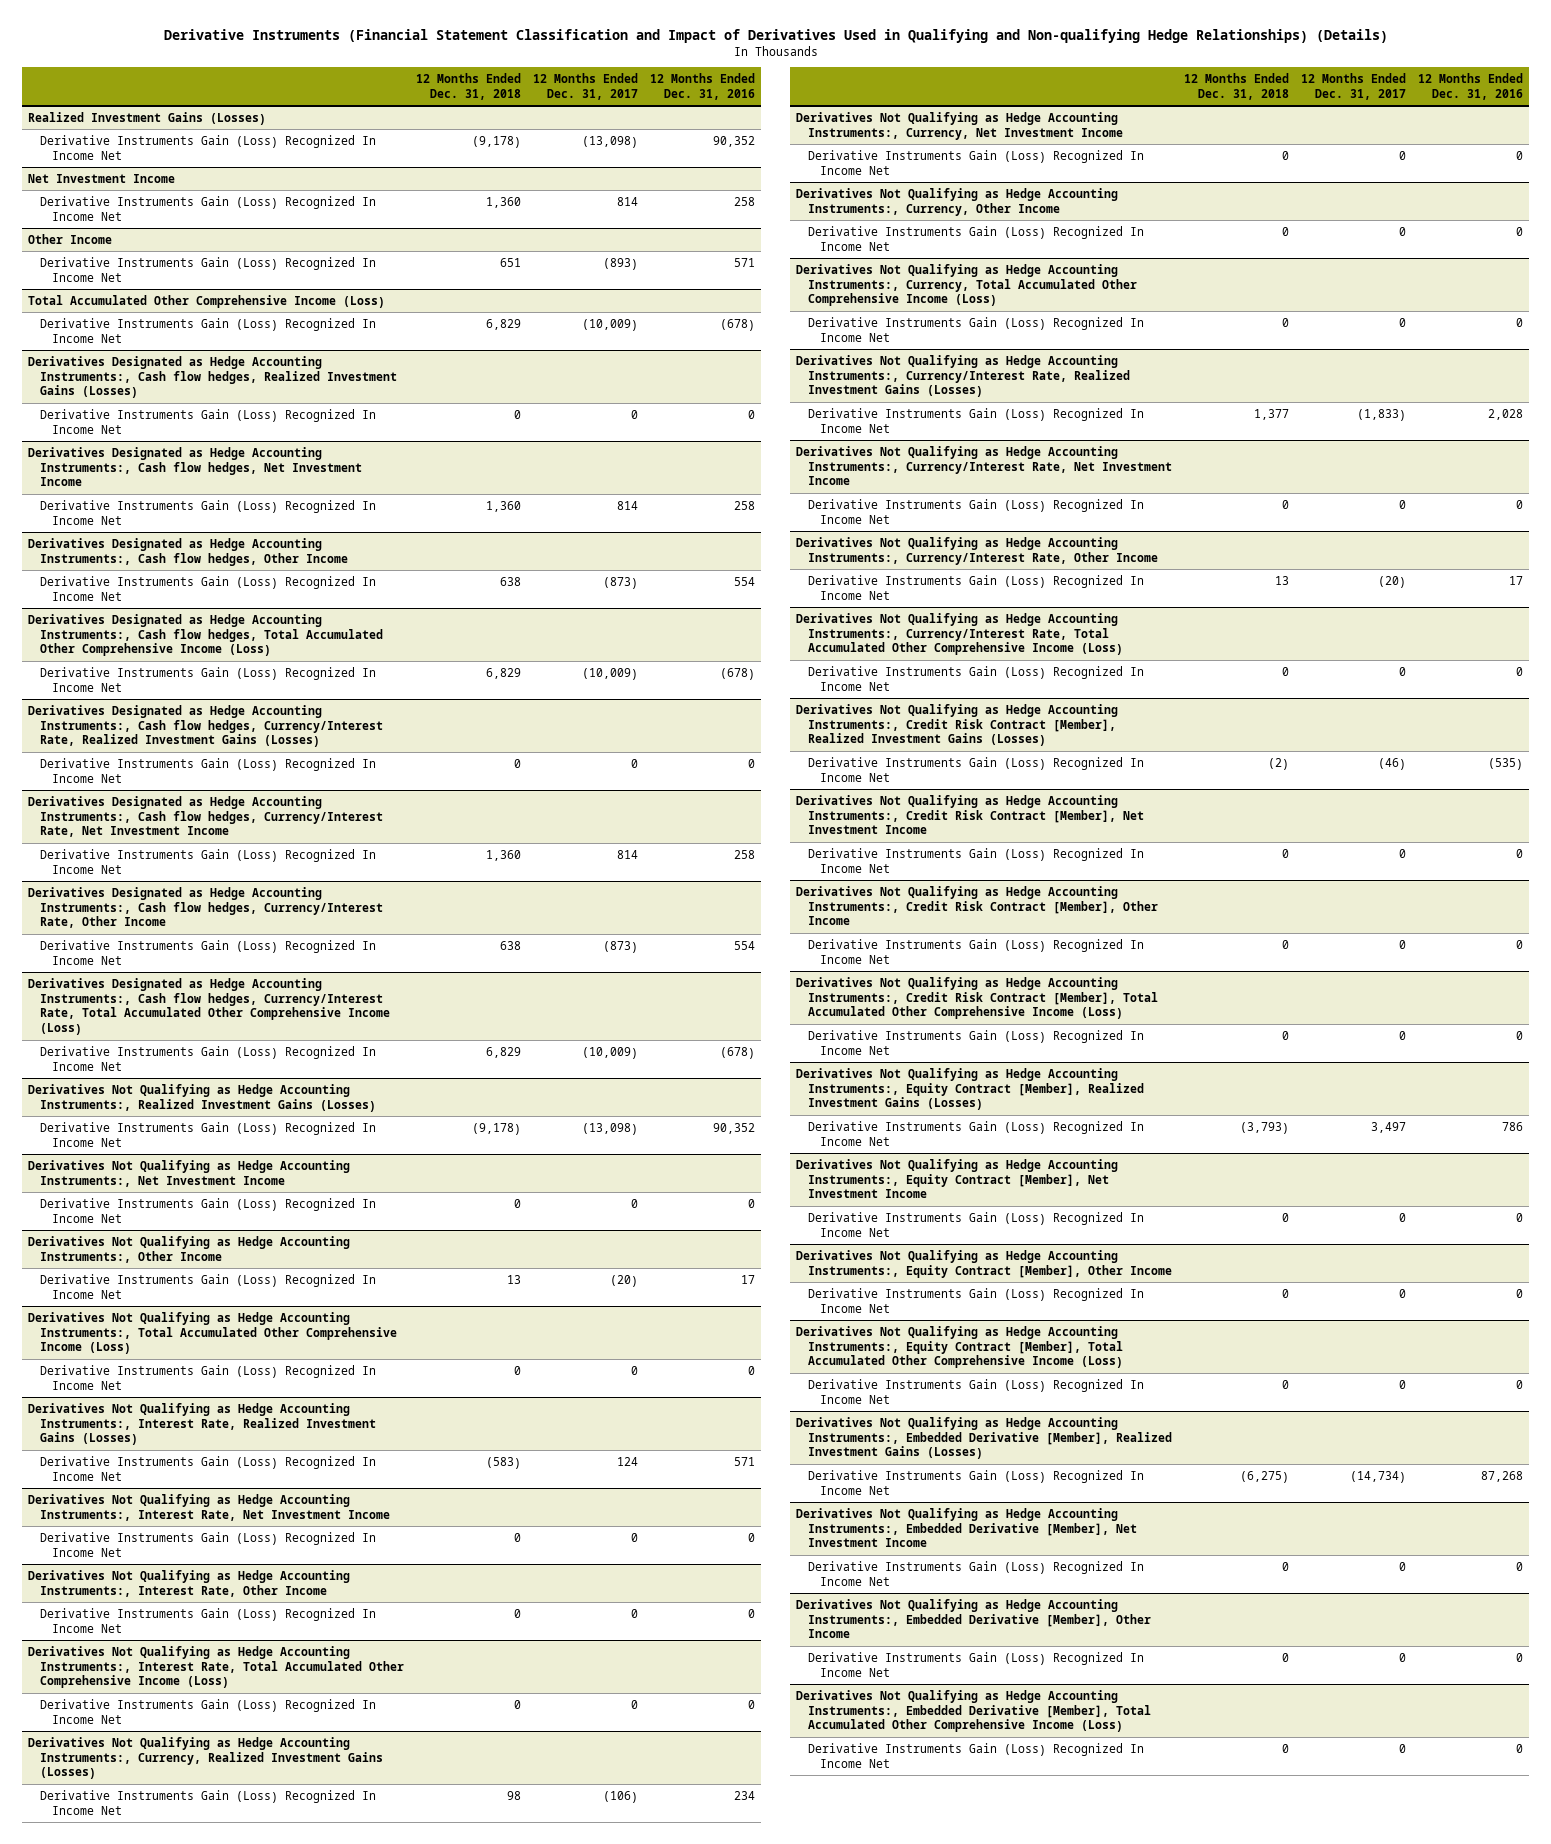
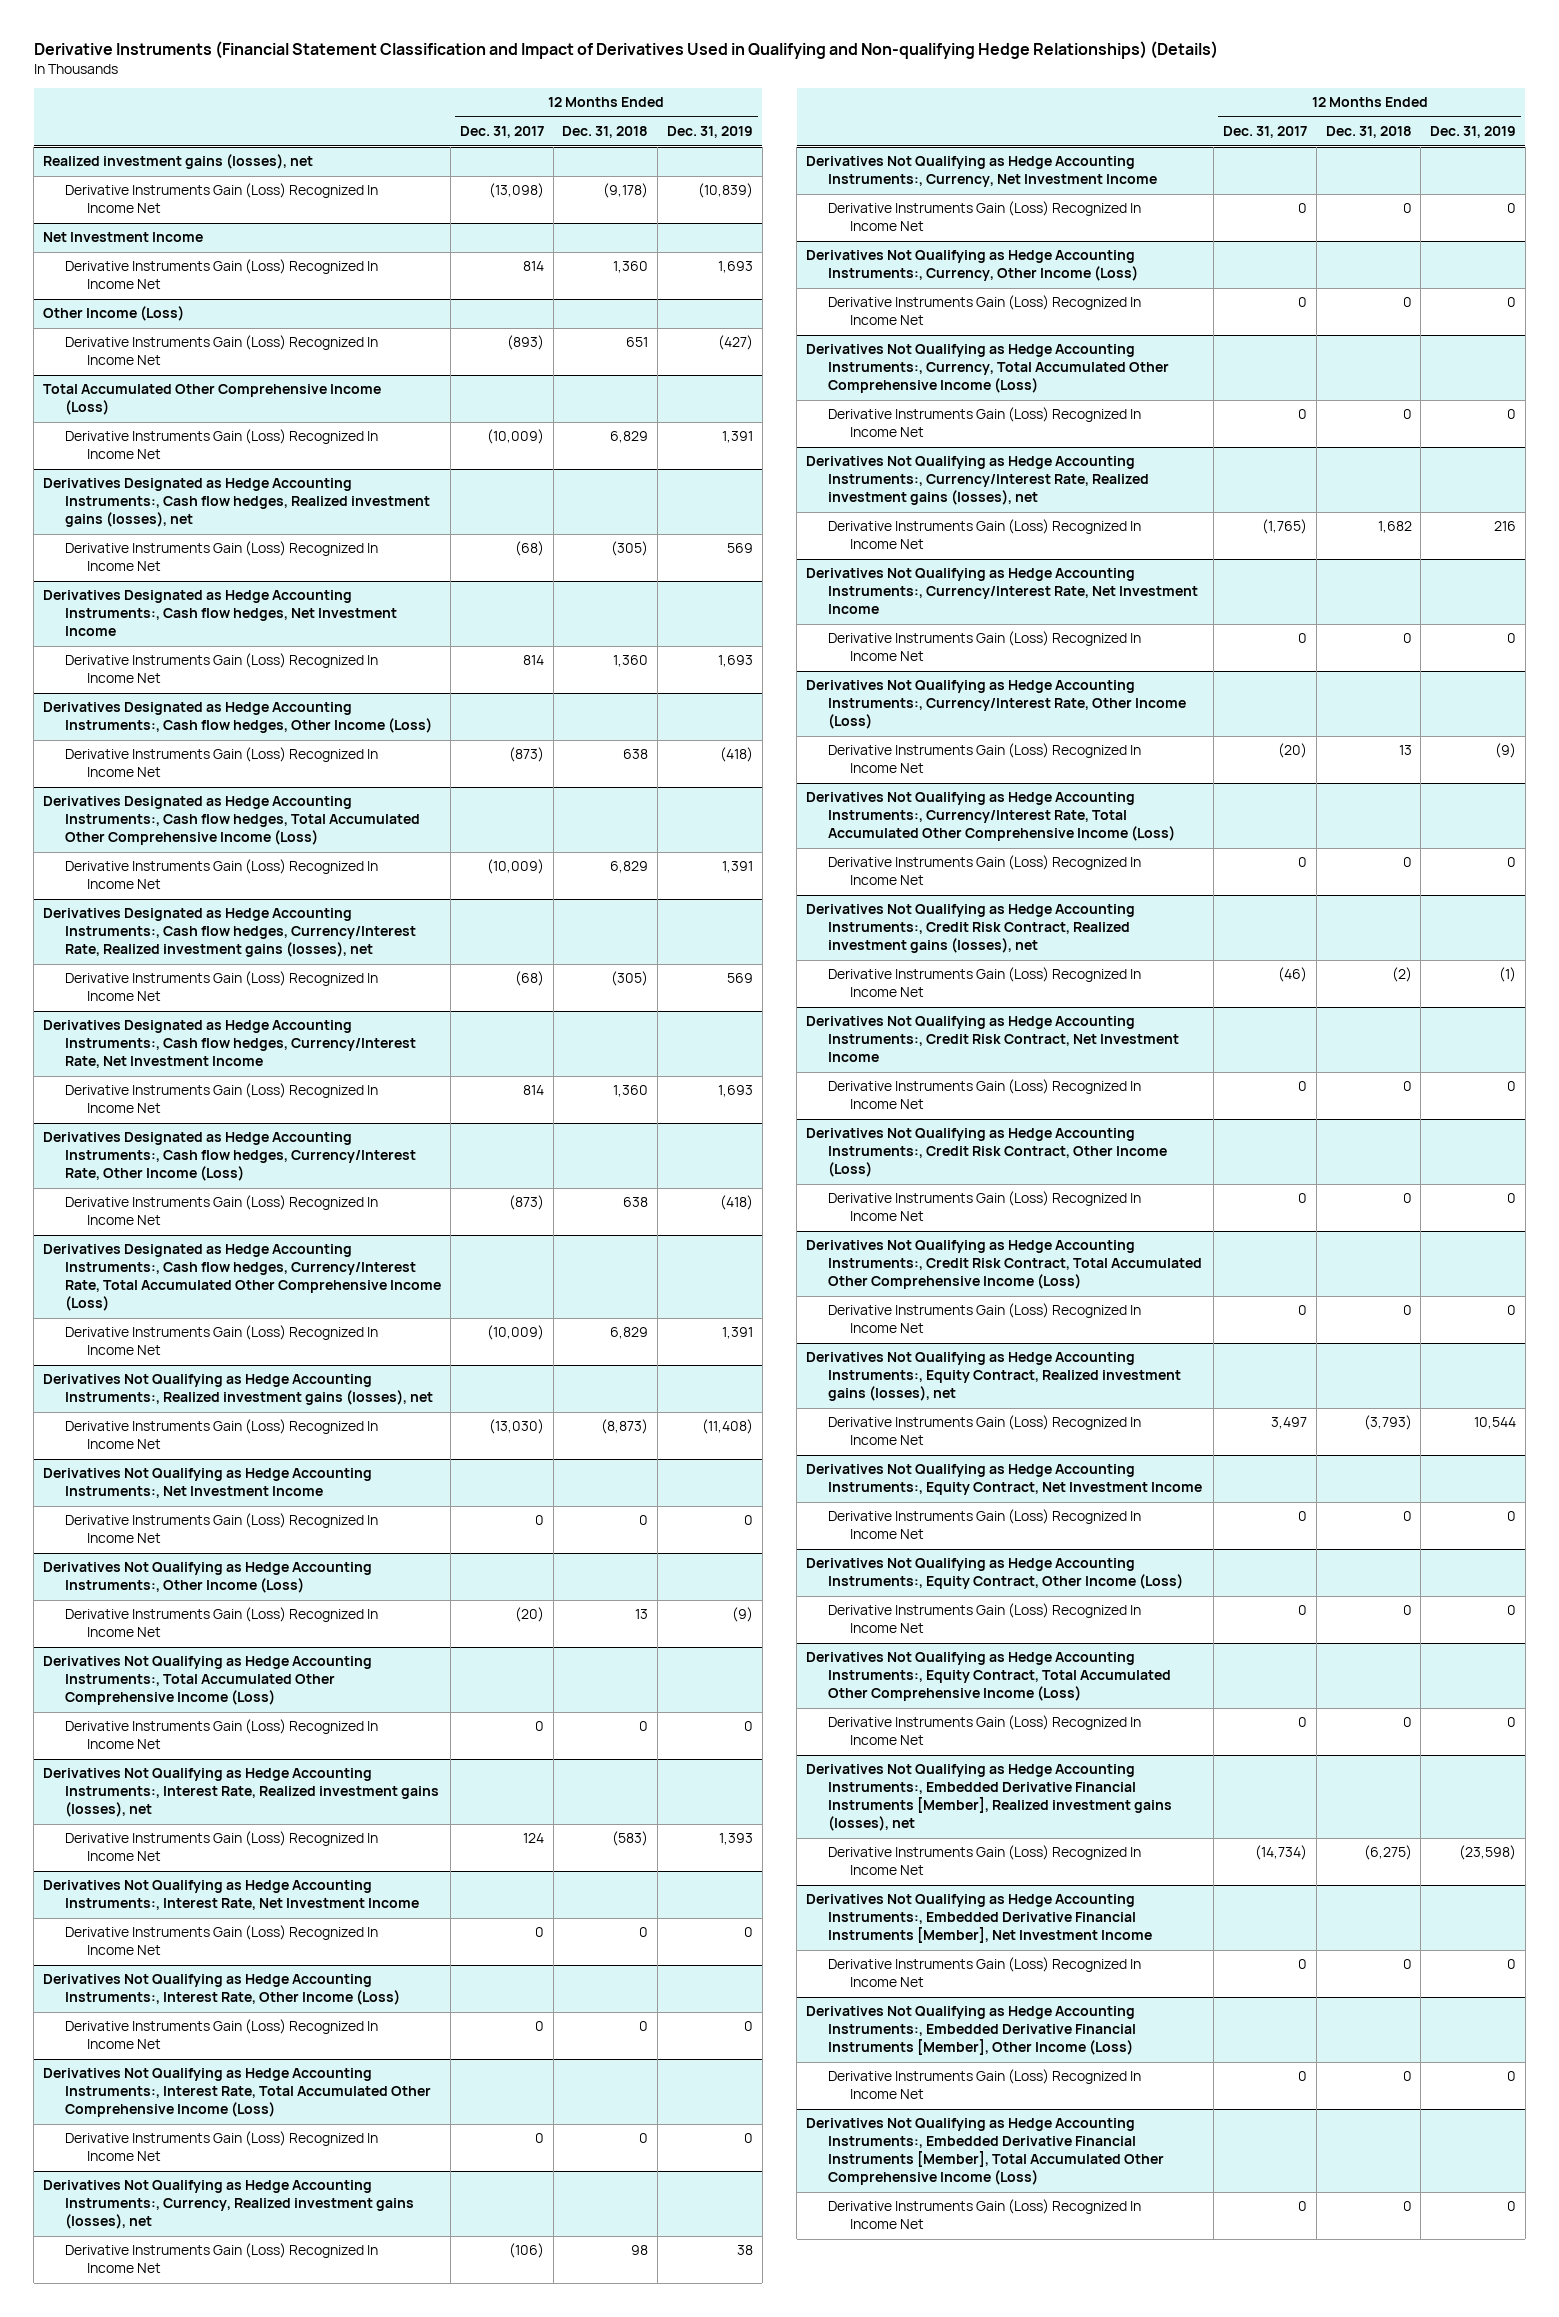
- | 12 Months Ended Dec. 31, 2018 | 12 Months Ended Dec. 31, 2017 | 12 Months Ended Dec. 31, 2016
+ | 12 Months Ended Dec. 31, 2017 | 12 Months Ended Dec. 31, 2018 | 12 Months Ended Dec. 31, 2019
- Realized Investment Gains (Losses)
+ Realized investment gains (losses), net
- Other Income
+ Other Income (Loss)
- Derivatives Designated as Hedge Accounting Instruments:, Cash flow hedges, Realized Investment Gains (Losses)
- Derivative Instruments Gain (Loss) Recognized In Income Net | 0 | 0 | 0
+ Derivatives Designated as Hedge Accounting Instruments:, Cash flow hedges, Realized investment gains (losses), net
+ Derivative Instruments Gain (Loss) Recognized In Income Net | (68) | (305) | 569
- Derivatives Designated as Hedge Accounting Instruments:, Cash flow hedges, Other Income
+ Derivatives Designated as Hedge Accounting Instruments:, Cash flow hedges, Other Income (Loss)
- Derivatives Designated as Hedge Accounting Instruments:, Cash flow hedges, Currency/Interest Rate, Realized Investment Gains (Losses)
- Derivative Instruments Gain (Loss) Recognized In Income Net | 0 | 0 | 0
+ Derivatives Designated as Hedge Accounting Instruments:, Cash flow hedges, Currency/Interest Rate, Realized investment gains (losses), net
+ Derivative Instruments Gain (Loss) Recognized In Income Net | (68) | (305) | 569
- Derivatives Designated as Hedge Accounting Instruments:, Cash flow hedges, Currency/Interest Rate, Other Income
+ Derivatives Designated as Hedge Accounting Instruments:, Cash flow hedges, Currency/Interest Rate, Other Income (Loss)
- Derivatives Not Qualifying as Hedge Accounting Instruments:, Realized Investment Gains (Losses)
- Derivative Instruments Gain (Loss) Recognized In Income Net | (9,178) | (13,098) | 90,352
+ Derivatives Not Qualifying as Hedge Accounting Instruments:, Realized investment gains (losses), net
+ Derivative Instruments Gain (Loss) Recognized In Income Net | (13,030) | (8,873) | (11,408)
- Derivatives Not Qualifying as Hedge Accounting Instruments:, Other Income
+ Derivatives Not Qualifying as Hedge Accounting Instruments:, Other Income (Loss)
- Derivatives Not Qualifying as Hedge Accounting Instruments:, Interest Rate, Realized Investment Gains (Losses)
+ Derivatives Not Qualifying as Hedge Accounting Instruments:, Interest Rate, Realized investment gains (losses), net
- Derivatives Not Qualifying as Hedge Accounting Instruments:, Interest Rate, Other Income
+ Derivatives Not Qualifying as Hedge Accounting Instruments:, Interest Rate, Other Income (Loss)
- Derivatives Not Qualifying as Hedge Accounting Instruments:, Currency, Realized Investment Gains (Losses)
+ Derivatives Not Qualifying as Hedge Accounting Instruments:, Currency, Realized investment gains (losses), net
- Derivatives Not Qualifying as Hedge Accounting Instruments:, Currency, Other Income
+ Derivatives Not Qualifying as Hedge Accounting Instruments:, Currency, Other Income (Loss)
- Derivatives Not Qualifying as Hedge Accounting Instruments:, Currency/Interest Rate, Realized Investment Gains (Losses)
- Derivative Instruments Gain (Loss) Recognized In Income Net | 1,377 | (1,833) | 2,028
+ Derivatives Not Qualifying as Hedge Accounting Instruments:, Currency/Interest Rate, Realized investment gains (losses), net
+ Derivative Instruments Gain (Loss) Recognized In Income Net | (1,765) | 1,682 | 216
- Derivatives Not Qualifying as Hedge Accounting Instruments:, Currency/Interest Rate, Other Income
+ Derivatives Not Qualifying as Hedge Accounting Instruments:, Currency/Interest Rate, Other Income (Loss)
- Derivatives Not Qualifying as Hedge Accounting Instruments:, Credit Risk Contract [Member], Realized Investment Gains (Losses)
+ Derivatives Not Qualifying as Hedge Accounting Instruments:, Credit Risk Contract, Realized investment gains (losses), net
- Derivatives Not Qualifying as Hedge Accounting Instruments:, Credit Risk Contract [Member], Net Investment Income
+ Derivatives Not Qualifying as Hedge Accounting Instruments:, Credit Risk Contract, Net Investment Income
- Derivatives Not Qualifying as Hedge Accounting Instruments:, Credit Risk Contract [Member], Other Income
+ Derivatives Not Qualifying as Hedge Accounting Instruments:, Credit Risk Contract, Other Income (Loss)
- Derivatives Not Qualifying as Hedge Accounting Instruments:, Credit Risk Contract [Member], Total Accumulated Other Comprehensive Income (Loss)
+ Derivatives Not Qualifying as Hedge Accounting Instruments:, Credit Risk Contract, Total Accumulated Other Comprehensive Income (Loss)
- Derivatives Not Qualifying as Hedge Accounting Instruments:, Equity Contract [Member], Realized Investment Gains (Losses)
+ Derivatives Not Qualifying as Hedge Accounting Instruments:, Equity Contract, Realized investment gains (losses), net
- Derivatives Not Qualifying as Hedge Accounting Instruments:, Equity Contract [Member], Net Investment Income
+ Derivatives Not Qualifying as Hedge Accounting Instruments:, Equity Contract, Net Investment Income
- Derivatives Not Qualifying as Hedge Accounting Instruments:, Equity Contract [Member], Other Income
+ Derivatives Not Qualifying as Hedge Accounting Instruments:, Equity Contract, Other Income (Loss)
- Derivatives Not Qualifying as Hedge Accounting Instruments:, Equity Contract [Member], Total Accumulated Other Comprehensive Income (Loss)
+ Derivatives Not Qualifying as Hedge Accounting Instruments:, Equity Contract, Total Accumulated Other Comprehensive Income (Loss)
- Derivatives Not Qualifying as Hedge Accounting Instruments:, Embedded Derivative [Member], Realized Investment Gains (Losses)
+ Derivatives Not Qualifying as Hedge Accounting Instruments:, Embedded Derivative Financial Instruments [Member], Realized investment gains (losses), net
- Derivatives Not Qualifying as Hedge Accounting Instruments:, Embedded Derivative [Member], Net Investment Income
+ Derivatives Not Qualifying as Hedge Accounting Instruments:, Embedded Derivative Financial Instruments [Member], Net Investment Income
- Derivatives Not Qualifying as Hedge Accounting Instruments:, Embedded Derivative [Member], Other Income
+ Derivatives Not Qualifying as Hedge Accounting Instruments:, Embedded Derivative Financial Instruments [Member], Other Income (Loss)
- Derivatives Not Qualifying as Hedge Accounting Instruments:, Embedded Derivative [Member], Total Accumulated Other Comprehensive Income (Loss)
+ Derivatives Not Qualifying as Hedge Accounting Instruments:, Embedded Derivative Financial Instruments [Member], Total Accumulated Other Comprehensive Income (Loss)

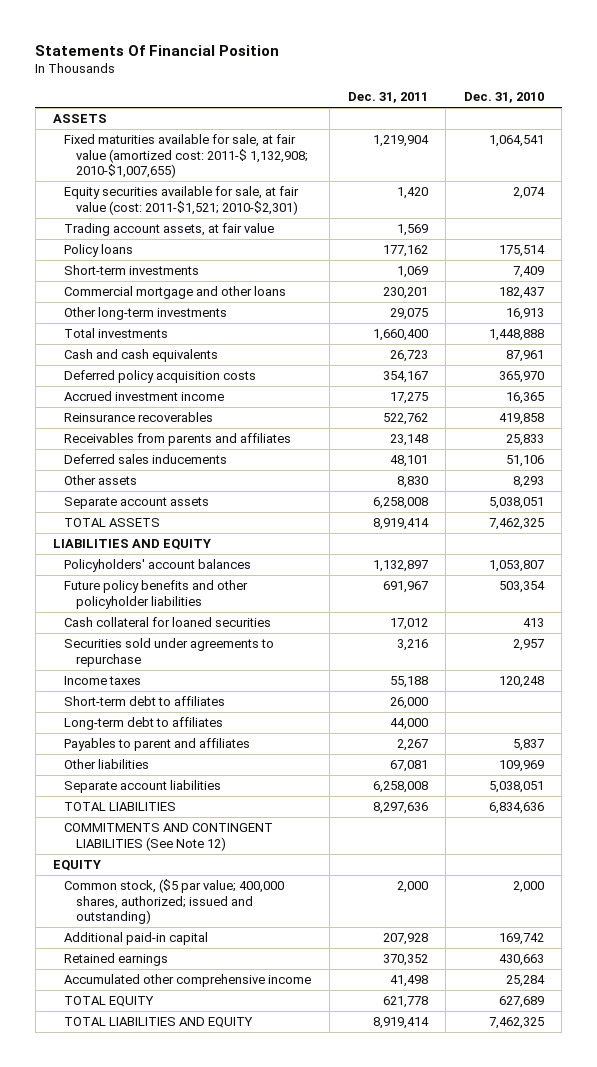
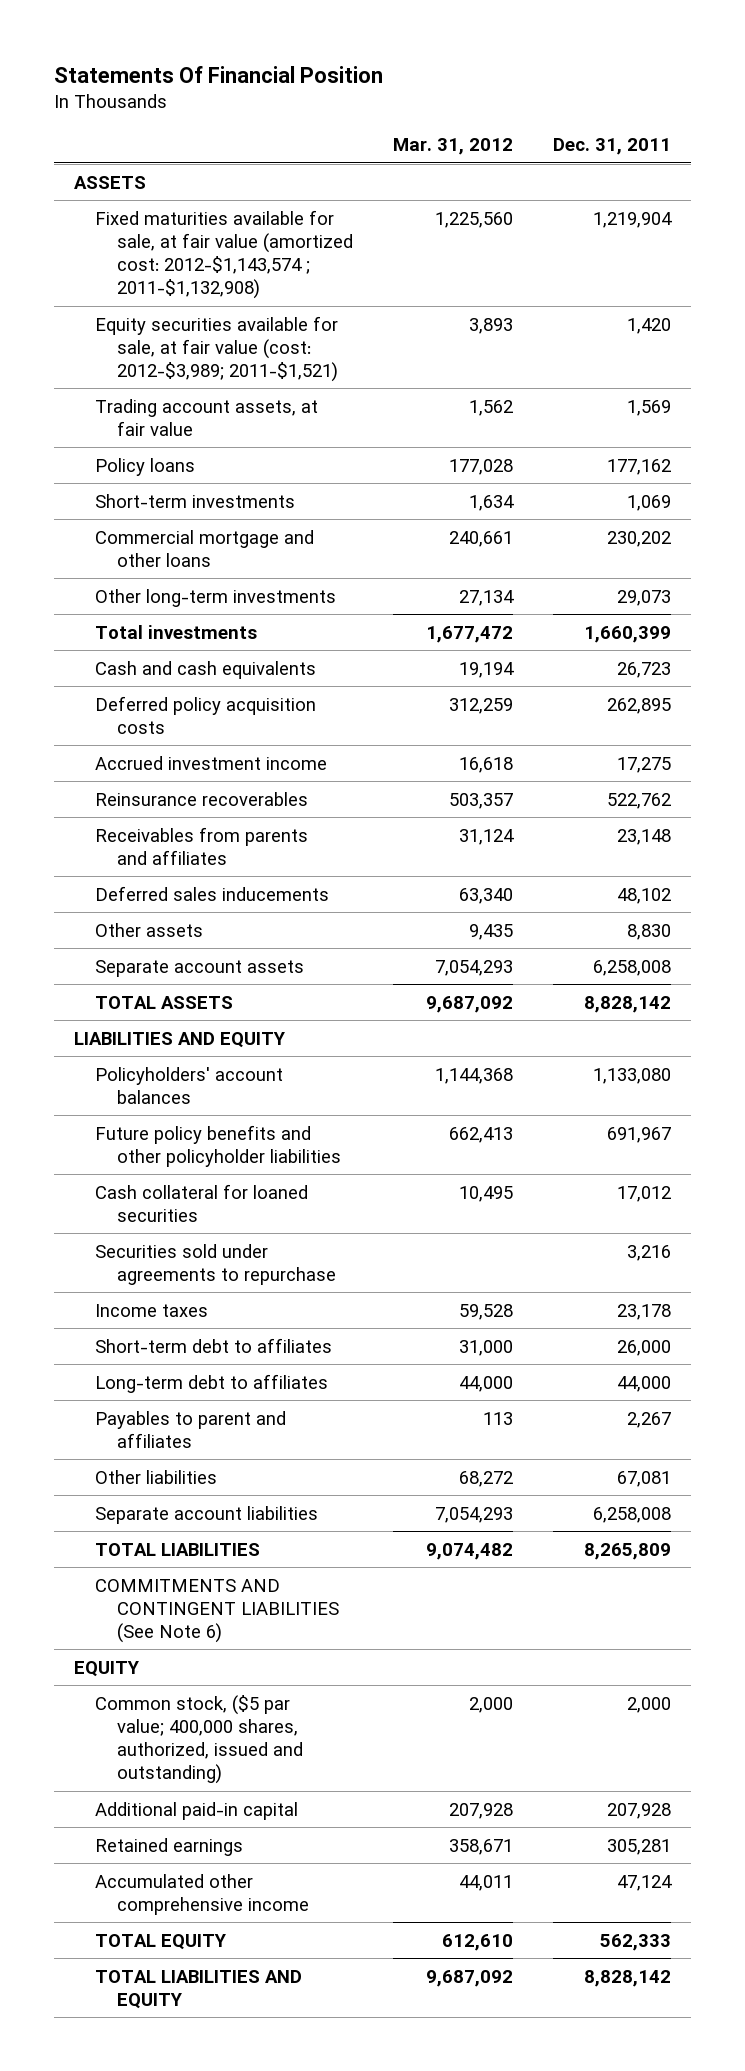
- | Dec. 31, 2011 | Dec. 31, 2010
+ | Mar. 31, 2012 | Dec. 31, 2011
- Fixed maturities available for sale, at fair value (amortized cost: 2011-$ 1,132,908; 2010-$1,007,655) | 1,219,904 | 1,064,541
- Equity securities available for sale, at fair value (cost: 2011-$1,521; 2010-$2,301) | 1,420 | 2,074
+ Fixed maturities available for sale, at fair value (amortized cost: 2012-$1,143,574 ; 2011-$1,132,908) | 1,225,560 | 1,219,904
+ Equity securities available for sale, at fair value (cost: 2012-$3,989; 2011-$1,521) | 3,893 | 1,420
- Commercial mortgage and other loans | 230,201 | 182,437
- Other long-term investments | 29,075 | 16,913
- Total investments | 1,660,400 | 1,448,888
+ Commercial mortgage and other loans | 240,661 | 230,202
+ Other long-term investments | 27,134 | 29,073
+ Total investments | 1,677,472 | 1,660,399
- Deferred policy acquisition costs | 354,167 | 365,970
+ Deferred policy acquisition costs | 312,259 | 262,895
- Deferred sales inducements | 48,101 | 51,106
+ Deferred sales inducements | 63,340 | 48,102
- TOTAL ASSETS | 8,919,414 | 7,462,325
+ TOTAL ASSETS | 9,687,092 | 8,828,142
- Policyholders' account balances | 1,132,897 | 1,053,807
+ Policyholders' account balances | 1,144,368 | 1,133,080
- Income taxes | 55,188 | 120,248
+ Income taxes | 59,528 | 23,178
- TOTAL LIABILITIES | 8,297,636 | 6,834,636
- COMMITMENTS AND CONTINGENT LIABILITIES (See Note 12)
+ TOTAL LIABILITIES | 9,074,482 | 8,265,809
+ COMMITMENTS AND CONTINGENT LIABILITIES (See Note 6)
- Common stock, ($5 par value; 400,000 shares, authorized; issued and outstanding) | 2,000 | 2,000
+ Common stock, ($5 par value; 400,000 shares, authorized, issued and outstanding) | 2,000 | 2,000
- Retained earnings | 370,352 | 430,663
- Accumulated other comprehensive income | 41,498 | 25,284
- TOTAL EQUITY | 621,778 | 627,689
- TOTAL LIABILITIES AND EQUITY | 8,919,414 | 7,462,325
+ Retained earnings | 358,671 | 305,281
+ Accumulated other comprehensive income | 44,011 | 47,124
+ TOTAL EQUITY | 612,610 | 562,333
+ TOTAL LIABILITIES AND EQUITY | 9,687,092 | 8,828,142

